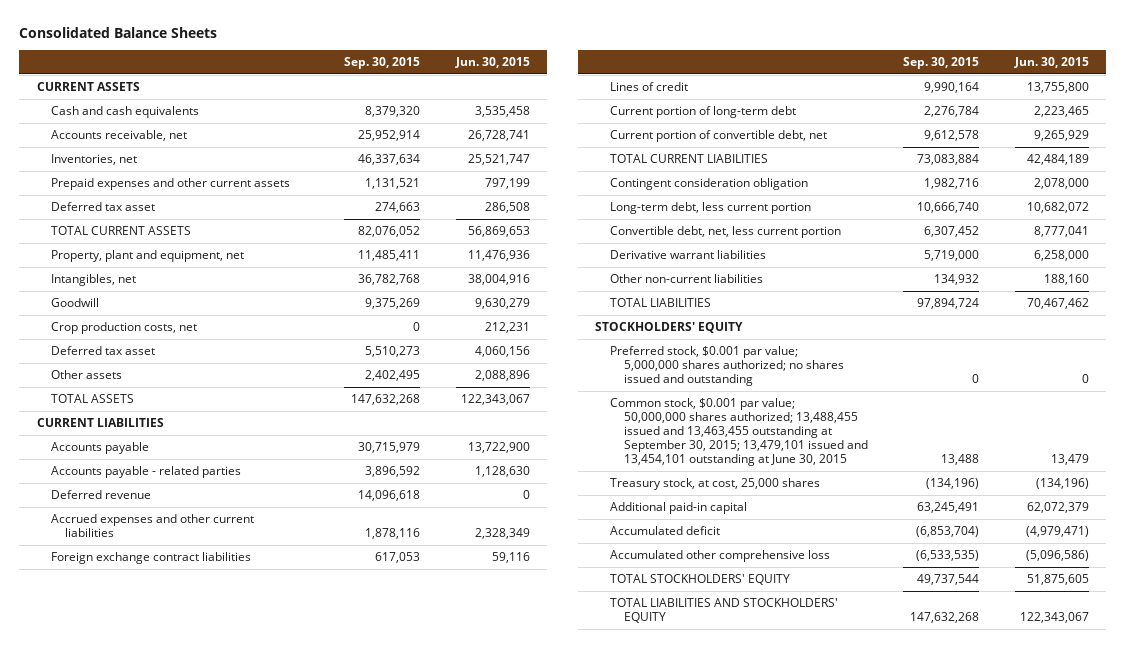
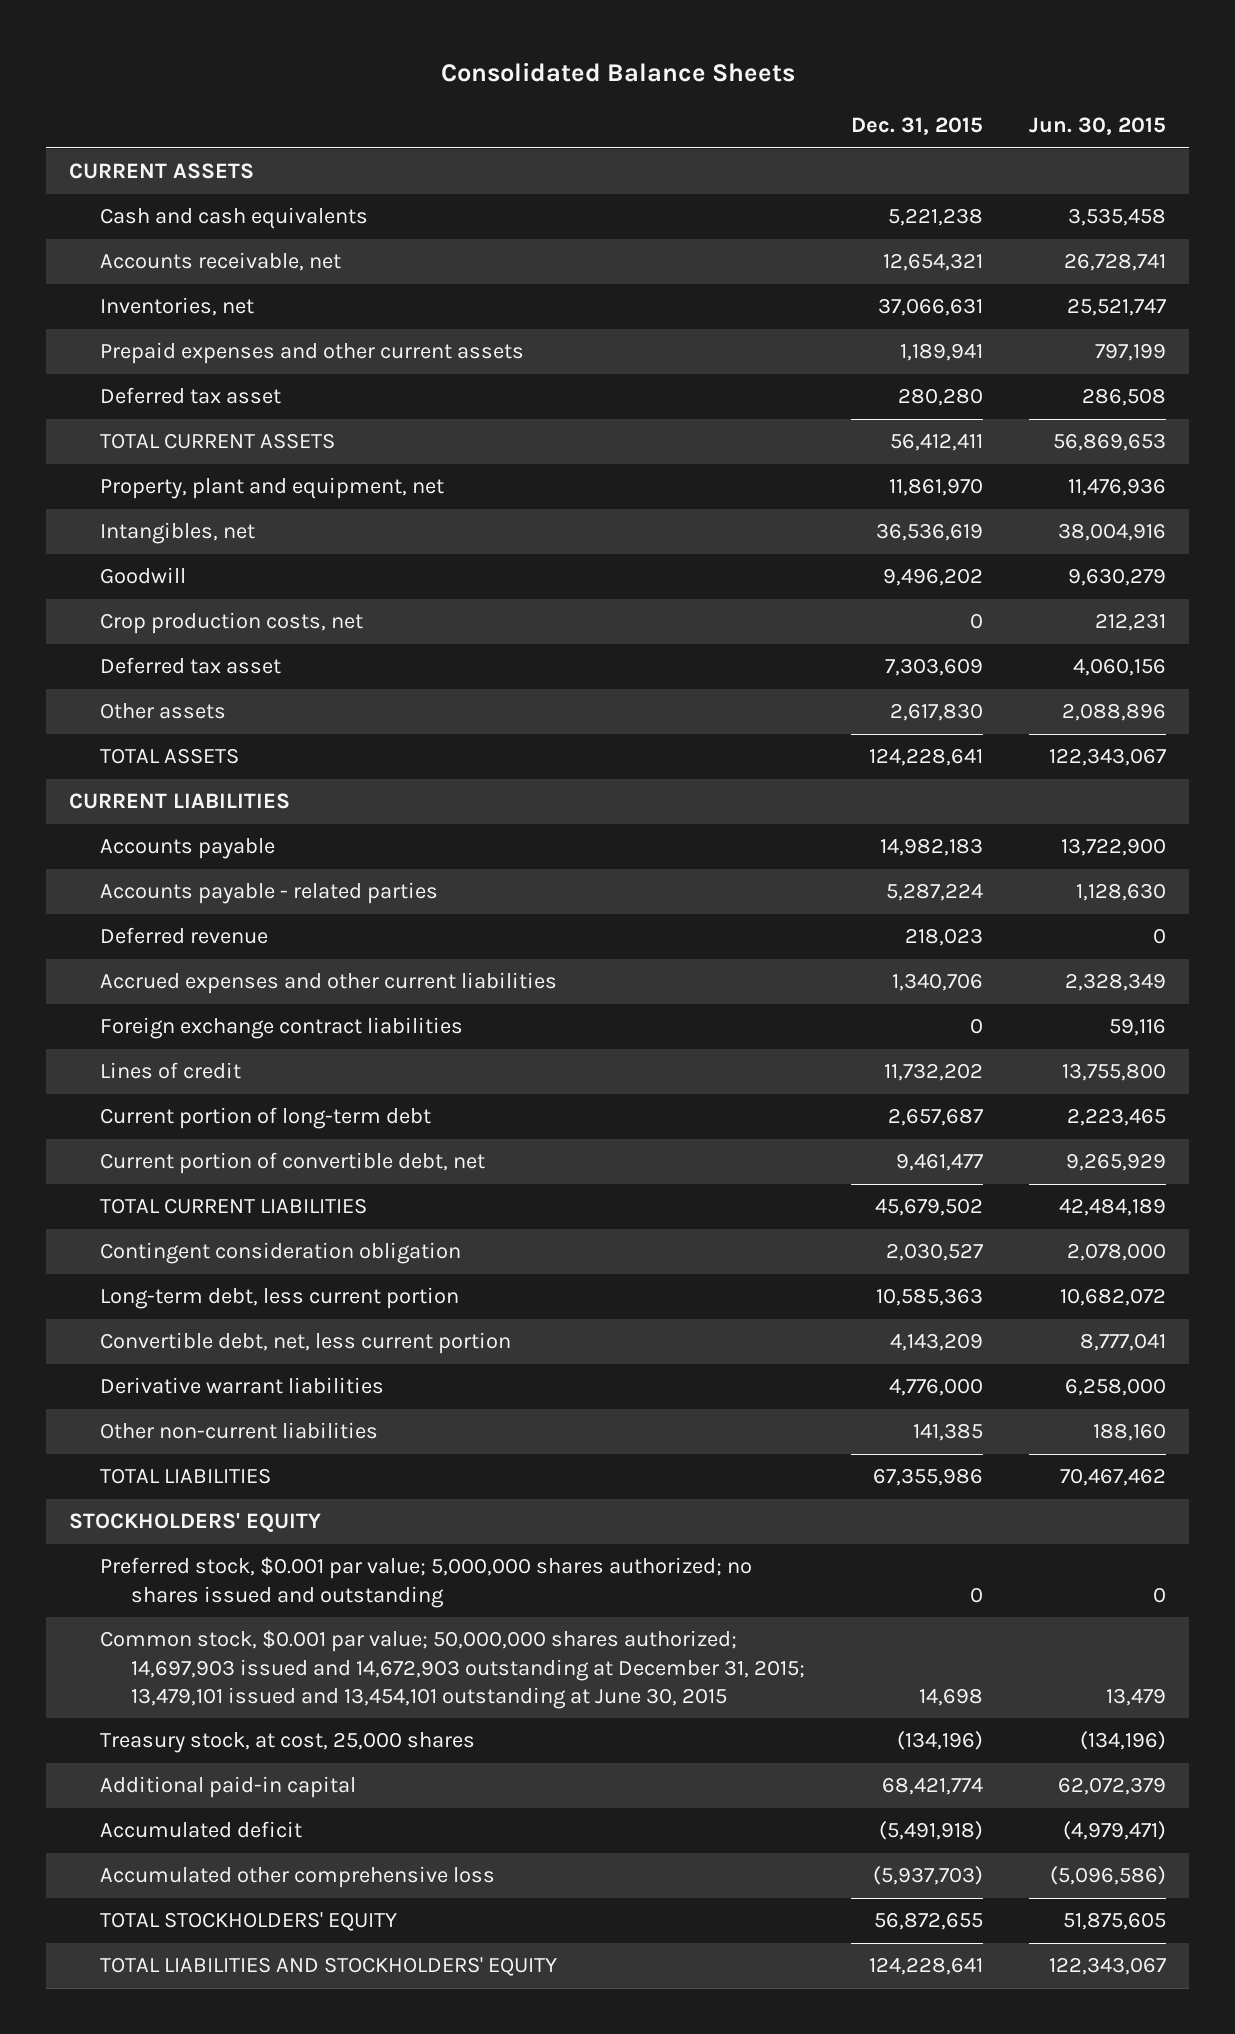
- | Sep. 30, 2015 | Jun. 30, 2015
+ | Dec. 31, 2015 | Jun. 30, 2015
- Common stock, $0.001 par value; 50,000,000 shares authorized; 13,488,455 issued and 13,463,455 outstanding at September 30, 2015; 13,479,101 issued and 13,454,101 outstanding at June 30, 2015 | 13,488 | 13,479
+ Common stock, $0.001 par value; 50,000,000 shares authorized; 14,697,903 issued and 14,672,903 outstanding at December 31, 2015; 13,479,101 issued and 13,454,101 outstanding at June 30, 2015 | 14,698 | 13,479

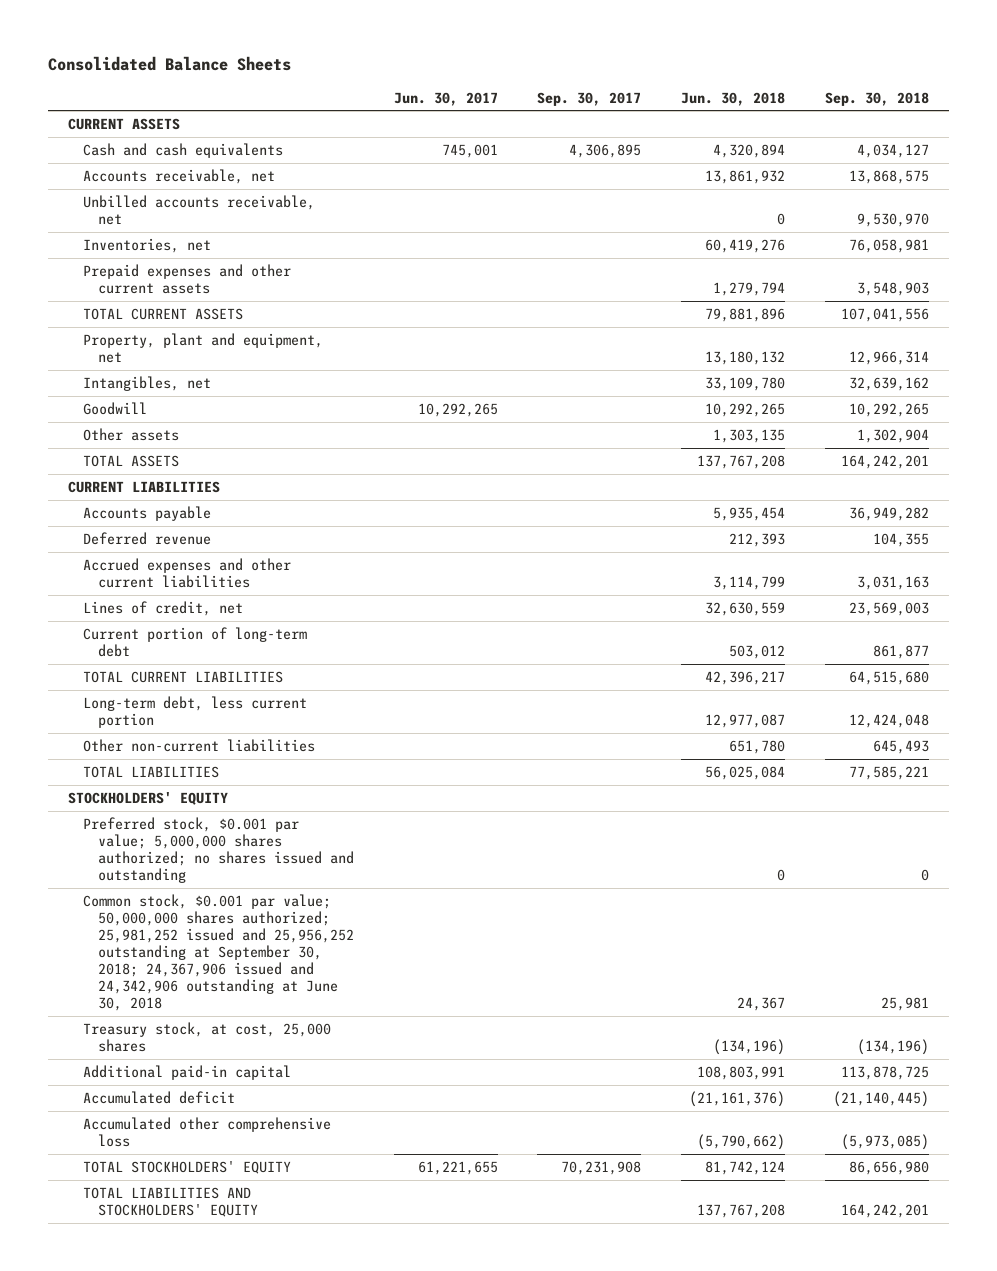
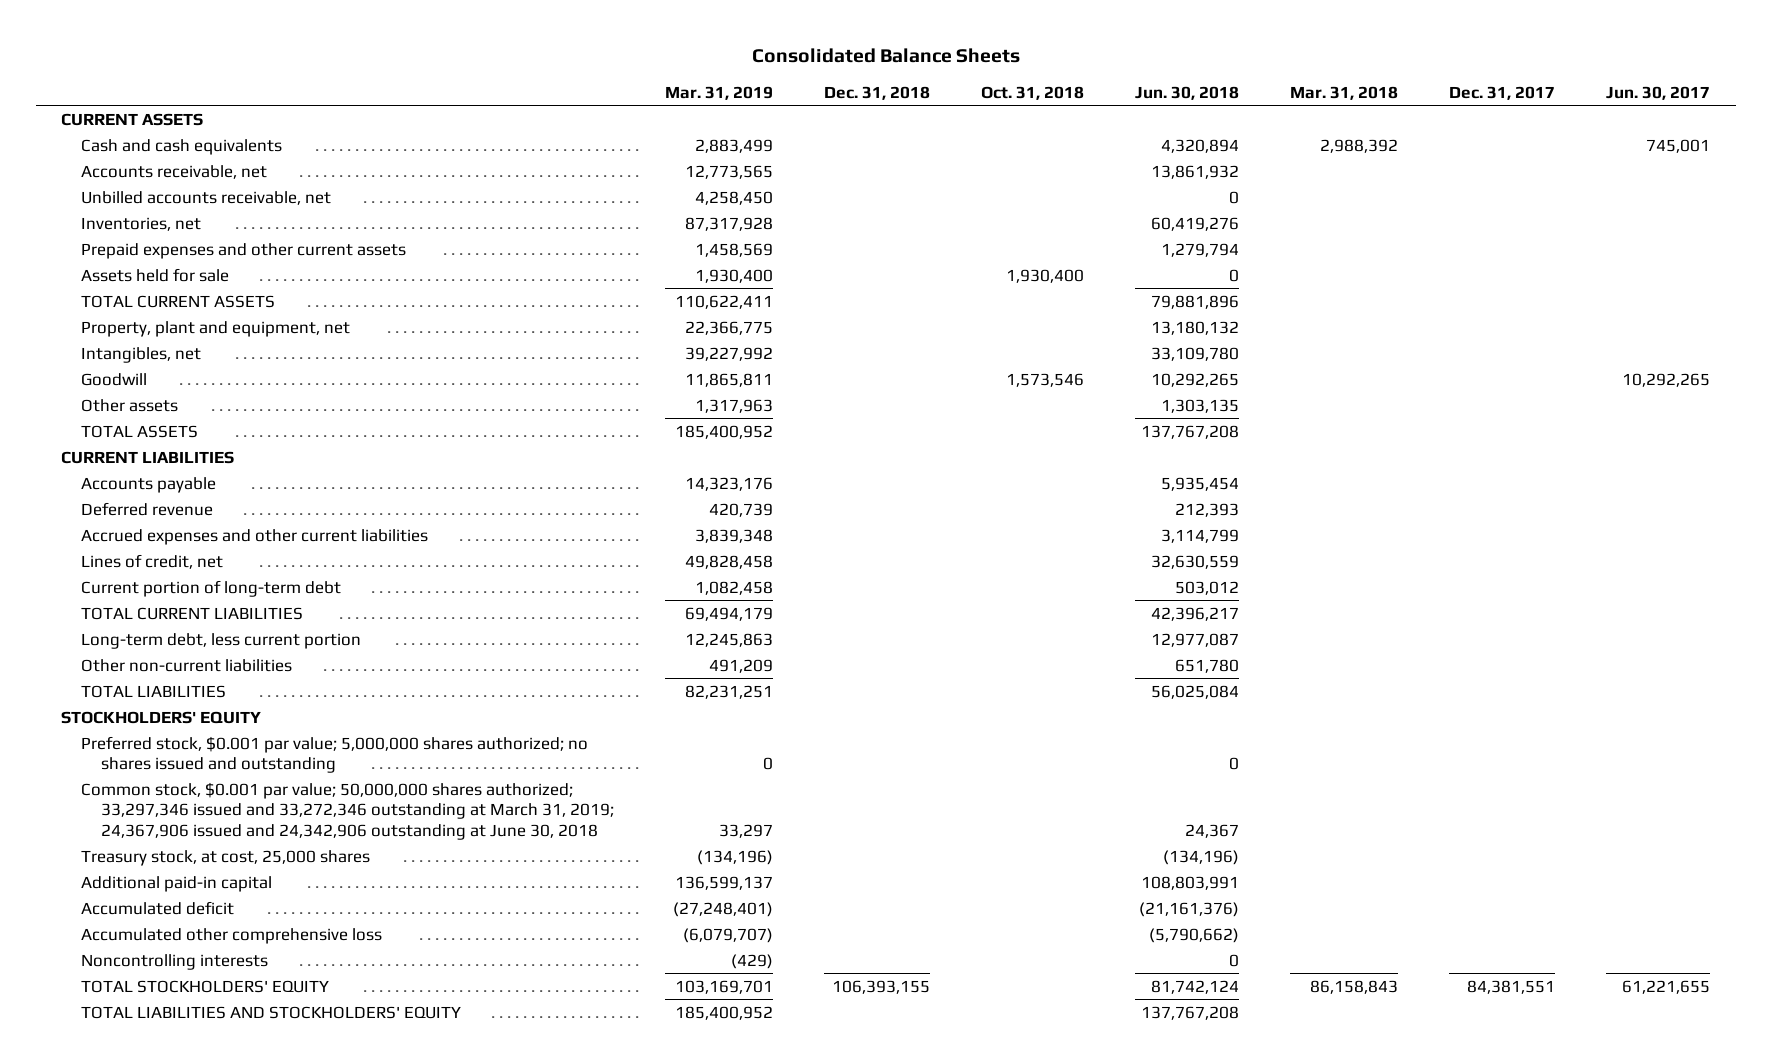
- | Jun. 30, 2017 | Sep. 30, 2017 | Jun. 30, 2018 | Sep. 30, 2018
+ | Mar. 31, 2019 | Dec. 31, 2018 | Oct. 31, 2018 | Jun. 30, 2018 | Mar. 31, 2018 | Dec. 31, 2017 | Jun. 30, 2017
+ Assets held for sale | 1,930,400 | | 1,930,400 | 0 | | |
- Common stock, $0.001 par value; 50,000,000 shares authorized; 25,981,252 issued and 25,956,252 outstanding at September 30, 2018; 24,367,906 issued and 24,342,906 outstanding at June 30, 2018 | | | 24,367 | 25,981
+ Common stock, $0.001 par value; 50,000,000 shares authorized; 33,297,346 issued and 33,272,346 outstanding at March 31, 2019; 24,367,906 issued and 24,342,906 outstanding at June 30, 2018 | 33,297 | | | 24,367 | | |
+ Noncontrolling interests | (429) | | | 0 | | |

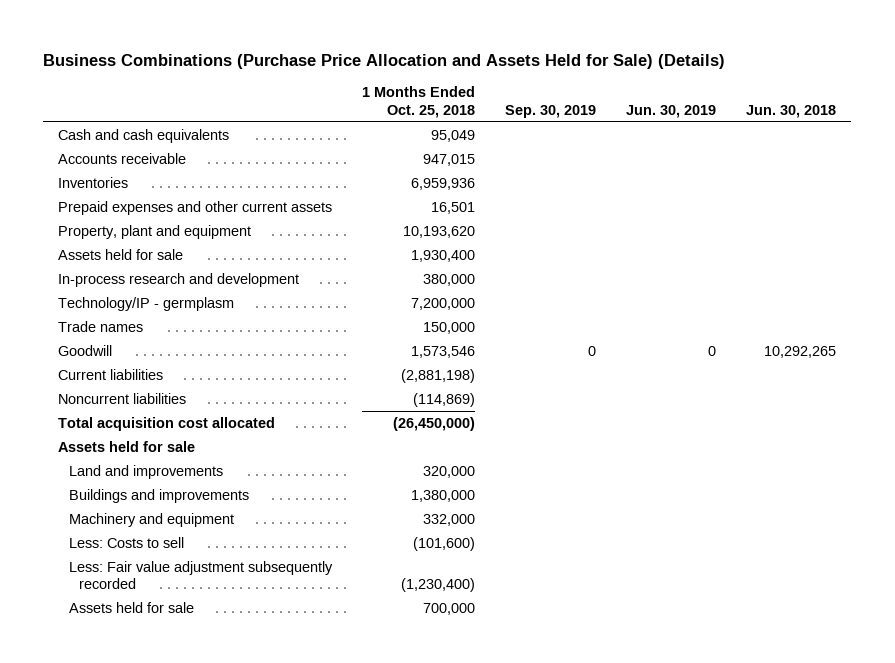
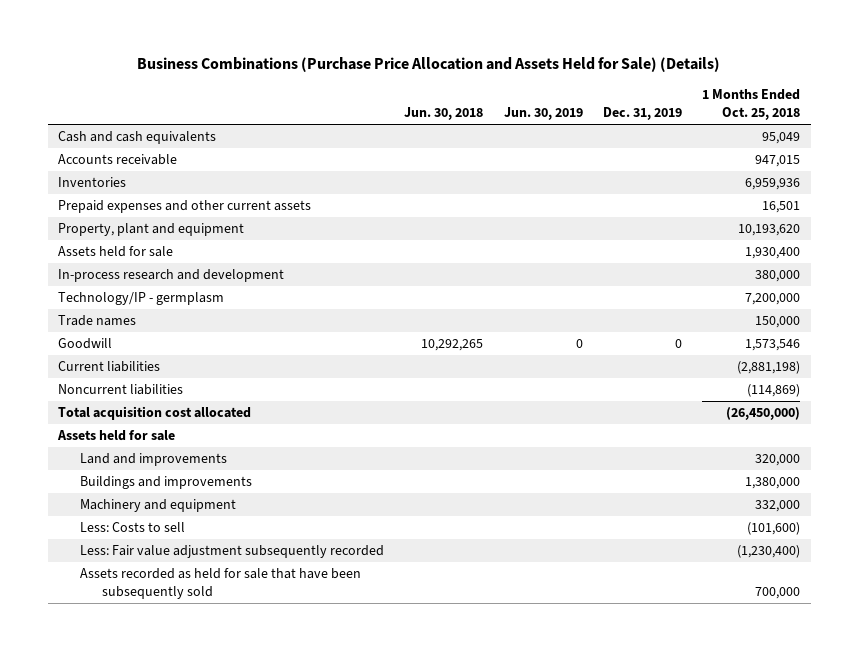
- | 1 Months Ended Oct. 25, 2018 | Sep. 30, 2019 | Jun. 30, 2019 | Jun. 30, 2018
+ | Jun. 30, 2018 | Jun. 30, 2019 | Dec. 31, 2019 | 1 Months Ended Oct. 25, 2018
- Assets held for sale | 700,000 | | |
+ Assets recorded as held for sale that have been subsequently sold | | | | 700,000

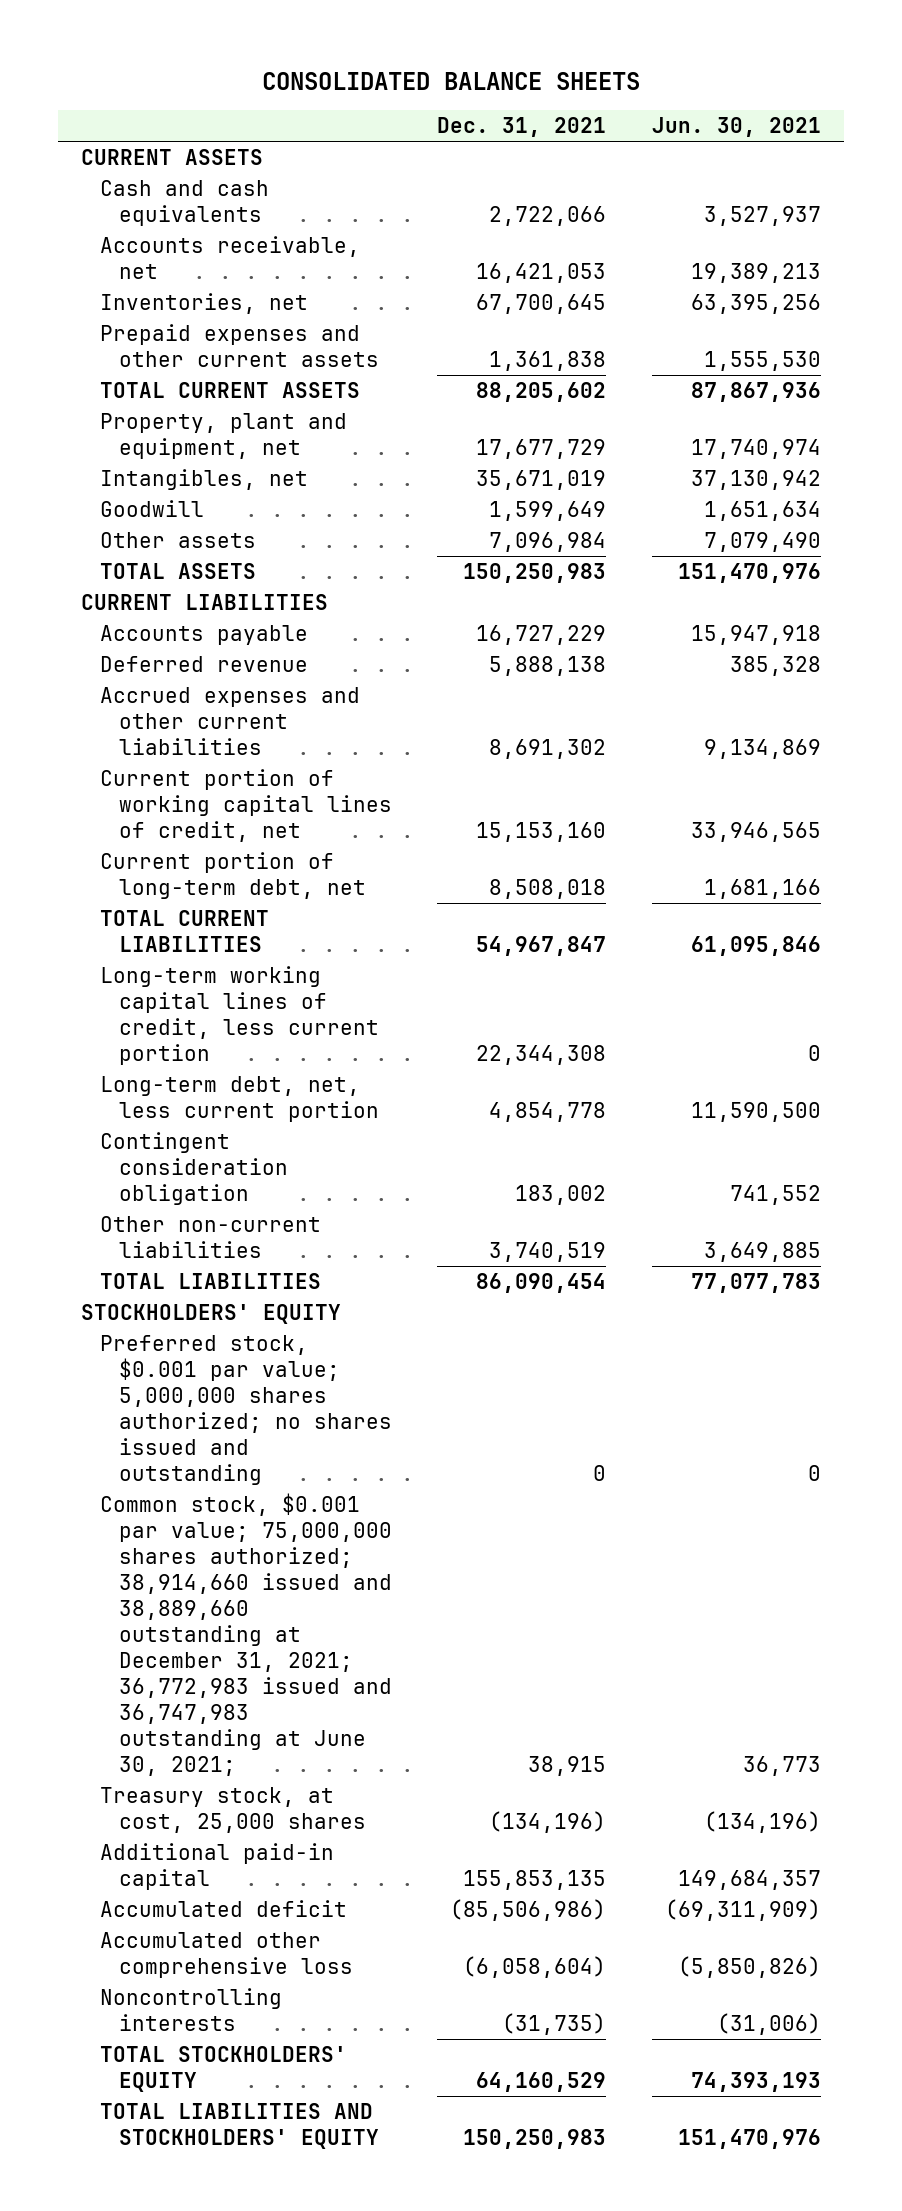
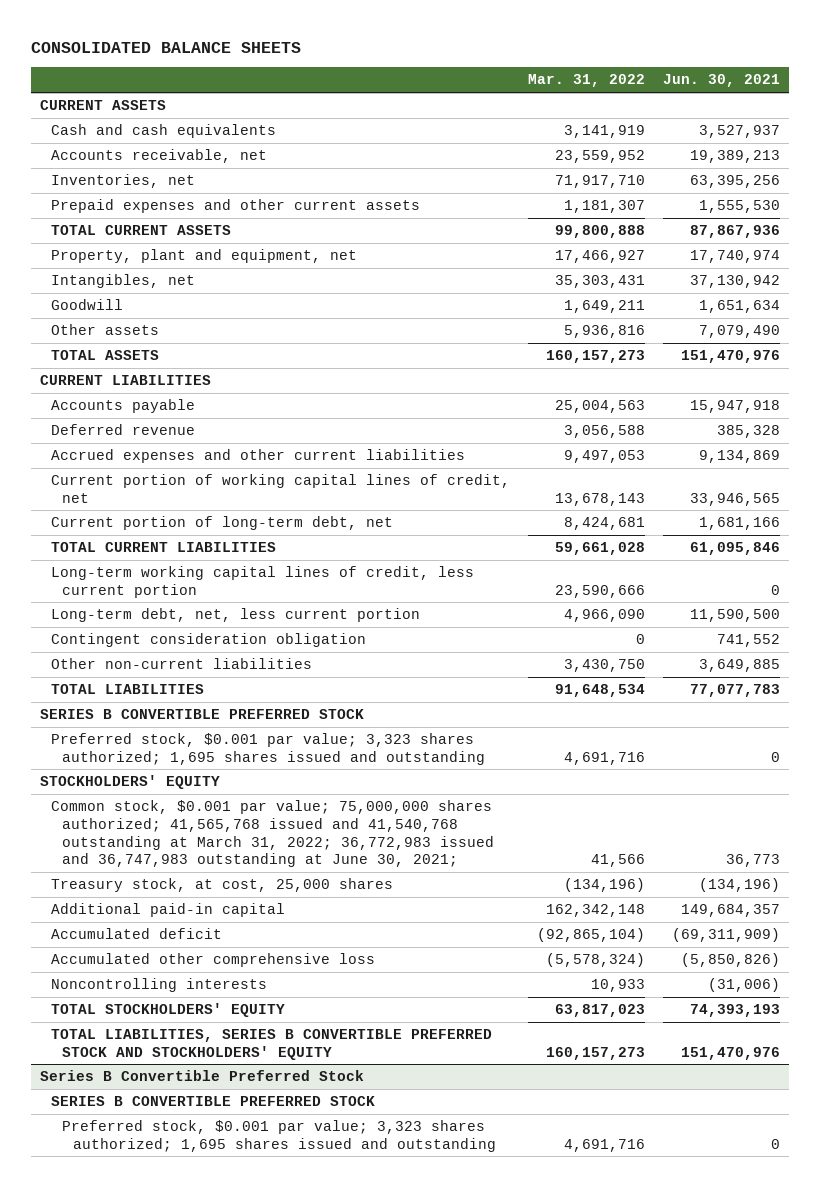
- | Dec. 31, 2021 | Jun. 30, 2021
+ | Mar. 31, 2022 | Jun. 30, 2021
+ SERIES B CONVERTIBLE PREFERRED STOCK
+ Preferred stock, $0.001 par value; 3,323 shares authorized; 1,695 shares issued and outstanding | 4,691,716 | 0
- Preferred stock, $0.001 par value; 5,000,000 shares authorized; no shares issued and outstanding | 0 | 0
- Common stock, $0.001 par value; 75,000,000 shares authorized; 38,914,660 issued and 38,889,660 outstanding at December 31, 2021; 36,772,983 issued and 36,747,983 outstanding at June 30, 2021; | 38,915 | 36,773
+ Common stock, $0.001 par value; 75,000,000 shares authorized; 41,565,768 issued and 41,540,768 outstanding at March 31, 2022; 36,772,983 issued and 36,747,983 outstanding at June 30, 2021; | 41,566 | 36,773
- TOTAL LIABILITIES AND STOCKHOLDERS' EQUITY | 150,250,983 | 151,470,976
+ TOTAL LIABILITIES, SERIES B CONVERTIBLE PREFERRED STOCK AND STOCKHOLDERS' EQUITY | 160,157,273 | 151,470,976
+ Series B Convertible Preferred Stock
+ SERIES B CONVERTIBLE PREFERRED STOCK
+ Preferred stock, $0.001 par value; 3,323 shares authorized; 1,695 shares issued and outstanding | 4,691,716 | 0

